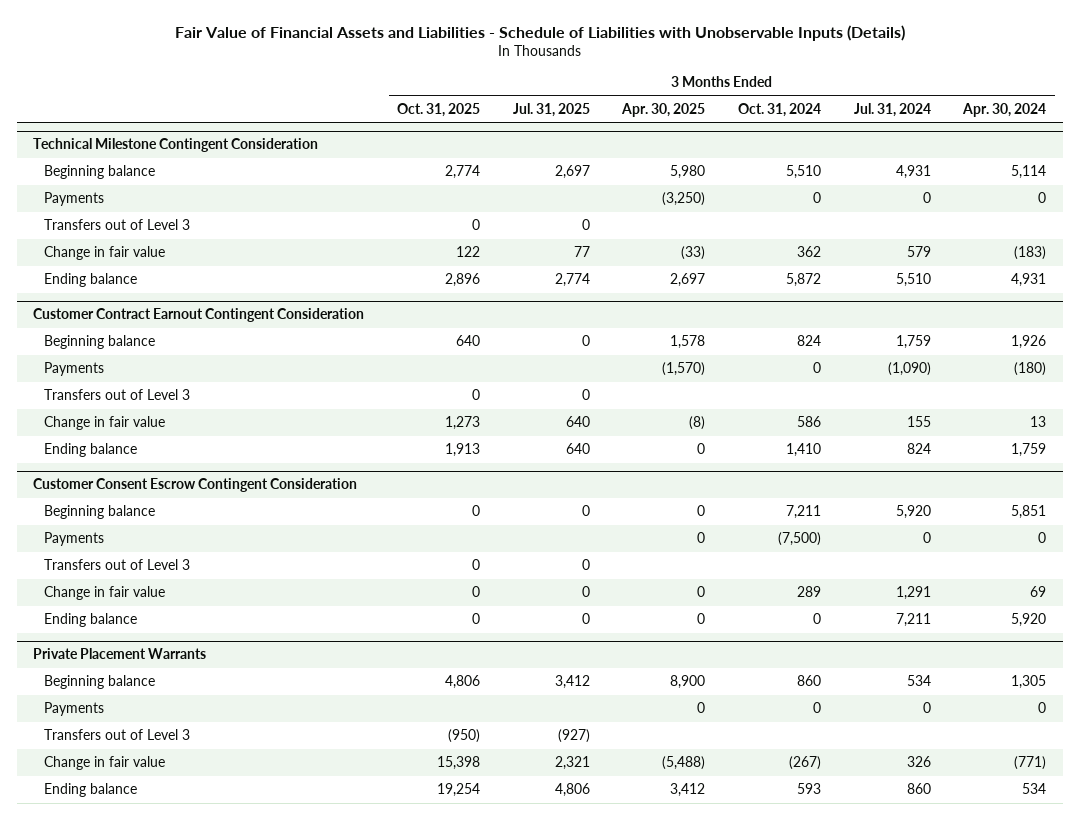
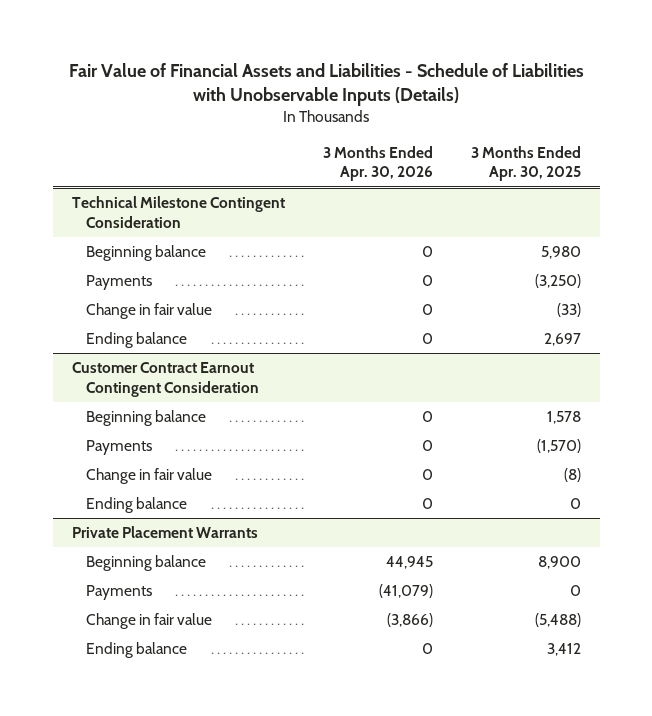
- | 3 Months Ended Oct. 31, 2025 | 3 Months Ended Jul. 31, 2025 | 3 Months Ended Apr. 30, 2025 | 3 Months Ended Oct. 31, 2024 | 3 Months Ended Jul. 31, 2024 | 3 Months Ended Apr. 30, 2024
+ | 3 Months Ended Apr. 30, 2026 | 3 Months Ended Apr. 30, 2025
@ Technical Milestone Contingent Consideration
- Transfers out of Level 3 | 0 | 0 | | | |
@ Customer Contract Earnout Contingent Consideration
- Transfers out of Level 3 | 0 | 0 | | | |
- Customer Consent Escrow Contingent Consideration
- Beginning balance | 0 | 0 | 0 | 7,211 | 5,920 | 5,851
- Payments | | | 0 | (7,500) | 0 | 0
- Transfers out of Level 3 | 0 | 0 | | | |
- Change in fair value | 0 | 0 | 0 | 289 | 1,291 | 69
- Ending balance | 0 | 0 | 0 | 0 | 7,211 | 5,920
@ Private Placement Warrants
- Transfers out of Level 3 | (950) | (927) | | | |

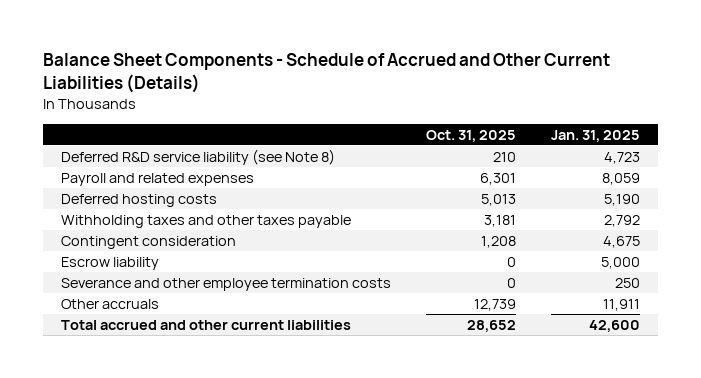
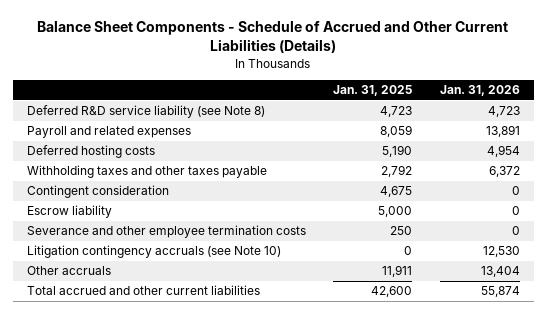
- | Oct. 31, 2025 | Jan. 31, 2025
+ | Jan. 31, 2025 | Jan. 31, 2026
+ Litigation contingency accruals (see Note 10) | 0 | 12,530

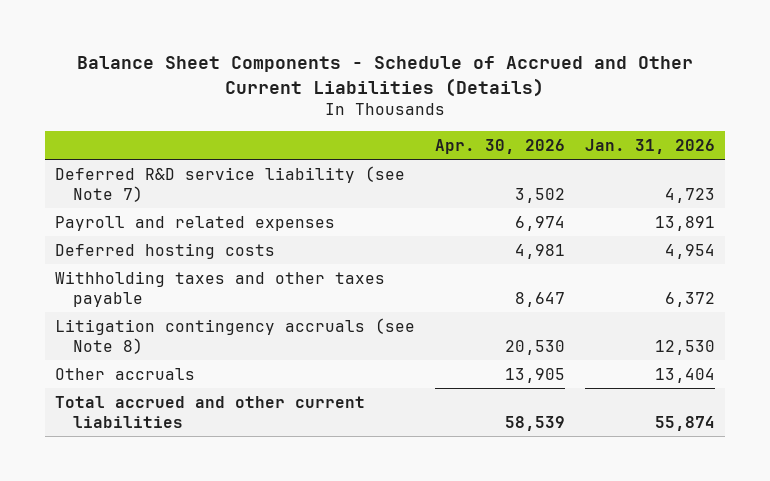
- | Jan. 31, 2025 | Jan. 31, 2026
+ | Apr. 30, 2026 | Jan. 31, 2026
- Deferred R&D service liability (see Note 8) | 4,723 | 4,723
+ Deferred R&D service liability (see Note 7) | 3,502 | 4,723
- Contingent consideration | 4,675 | 0
- Escrow liability | 5,000 | 0
- Severance and other employee termination costs | 250 | 0
- Litigation contingency accruals (see Note 10) | 0 | 12,530
+ Litigation contingency accruals (see Note 8) | 20,530 | 12,530

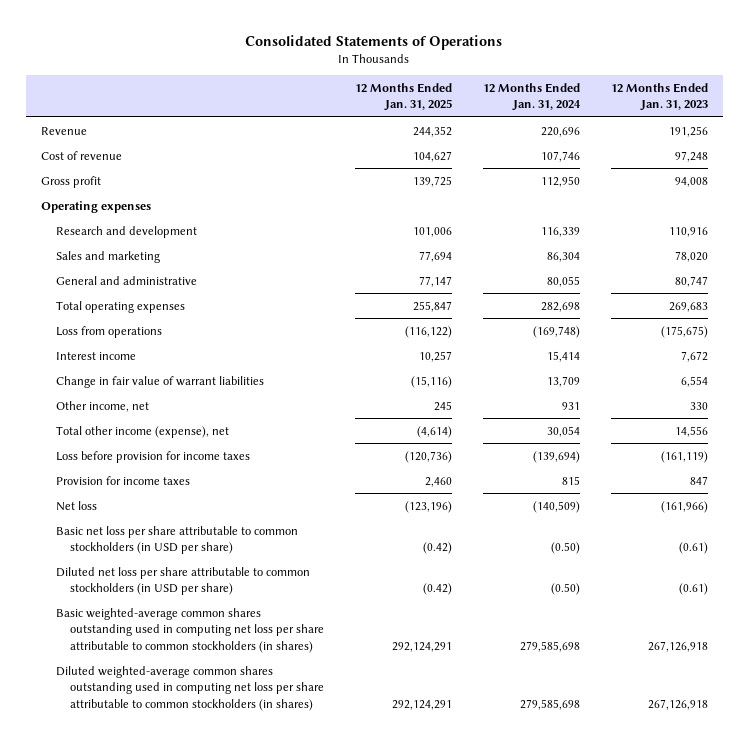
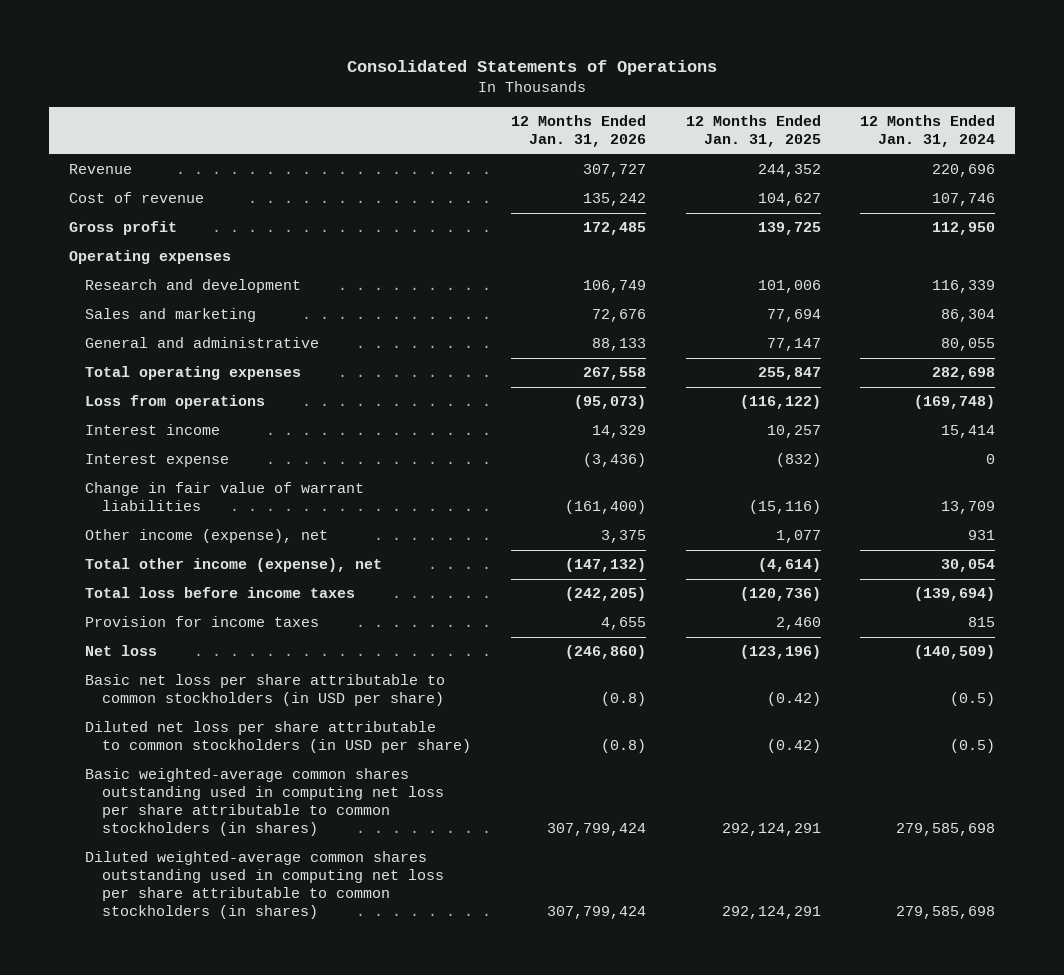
- | 12 Months Ended Jan. 31, 2025 | 12 Months Ended Jan. 31, 2024 | 12 Months Ended Jan. 31, 2023
+ | 12 Months Ended Jan. 31, 2026 | 12 Months Ended Jan. 31, 2025 | 12 Months Ended Jan. 31, 2024
+ Interest expense | (3,436) | (832) | 0
- Other income, net | 245 | 931 | 330
+ Other income (expense), net | 3,375 | 1,077 | 931
- Loss before provision for income taxes | (120,736) | (139,694) | (161,119)
+ Total loss before income taxes | (242,205) | (120,736) | (139,694)
- Basic net loss per share attributable to common stockholders (in USD per share) | (0.42) | (0.50) | (0.61)
- Diluted net loss per share attributable to common stockholders (in USD per share) | (0.42) | (0.50) | (0.61)
+ Basic net loss per share attributable to common stockholders (in USD per share) | (0.8) | (0.42) | (0.5)
+ Diluted net loss per share attributable to common stockholders (in USD per share) | (0.8) | (0.42) | (0.5)

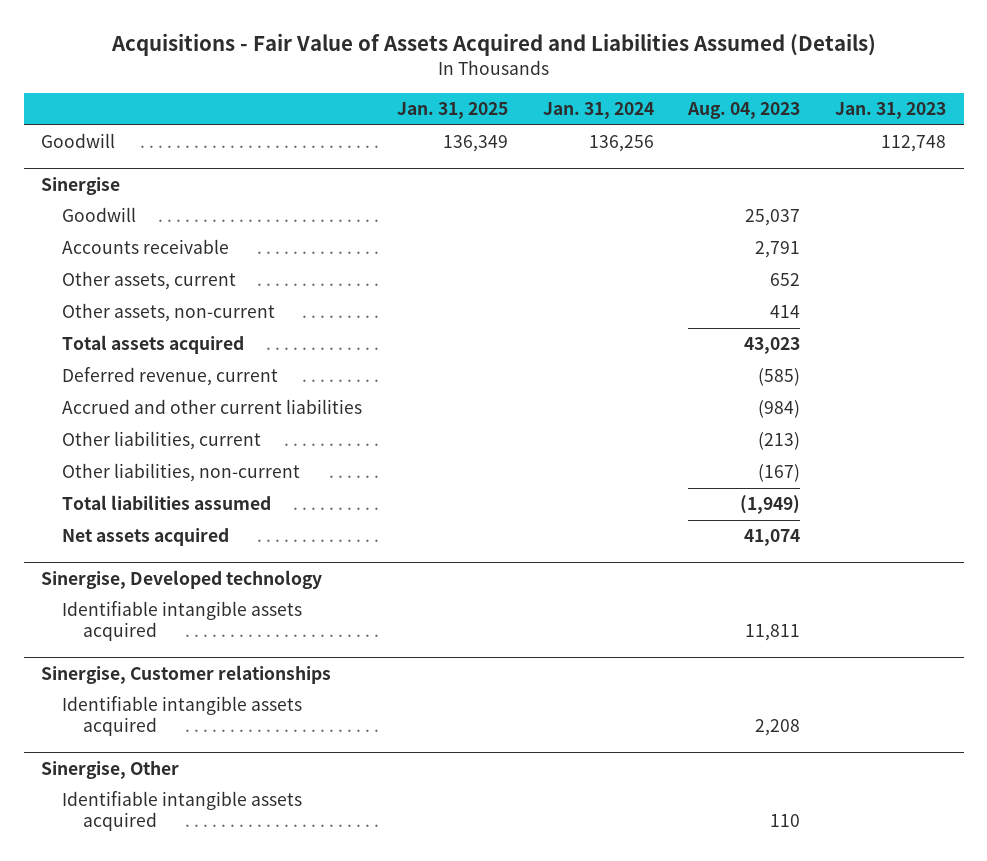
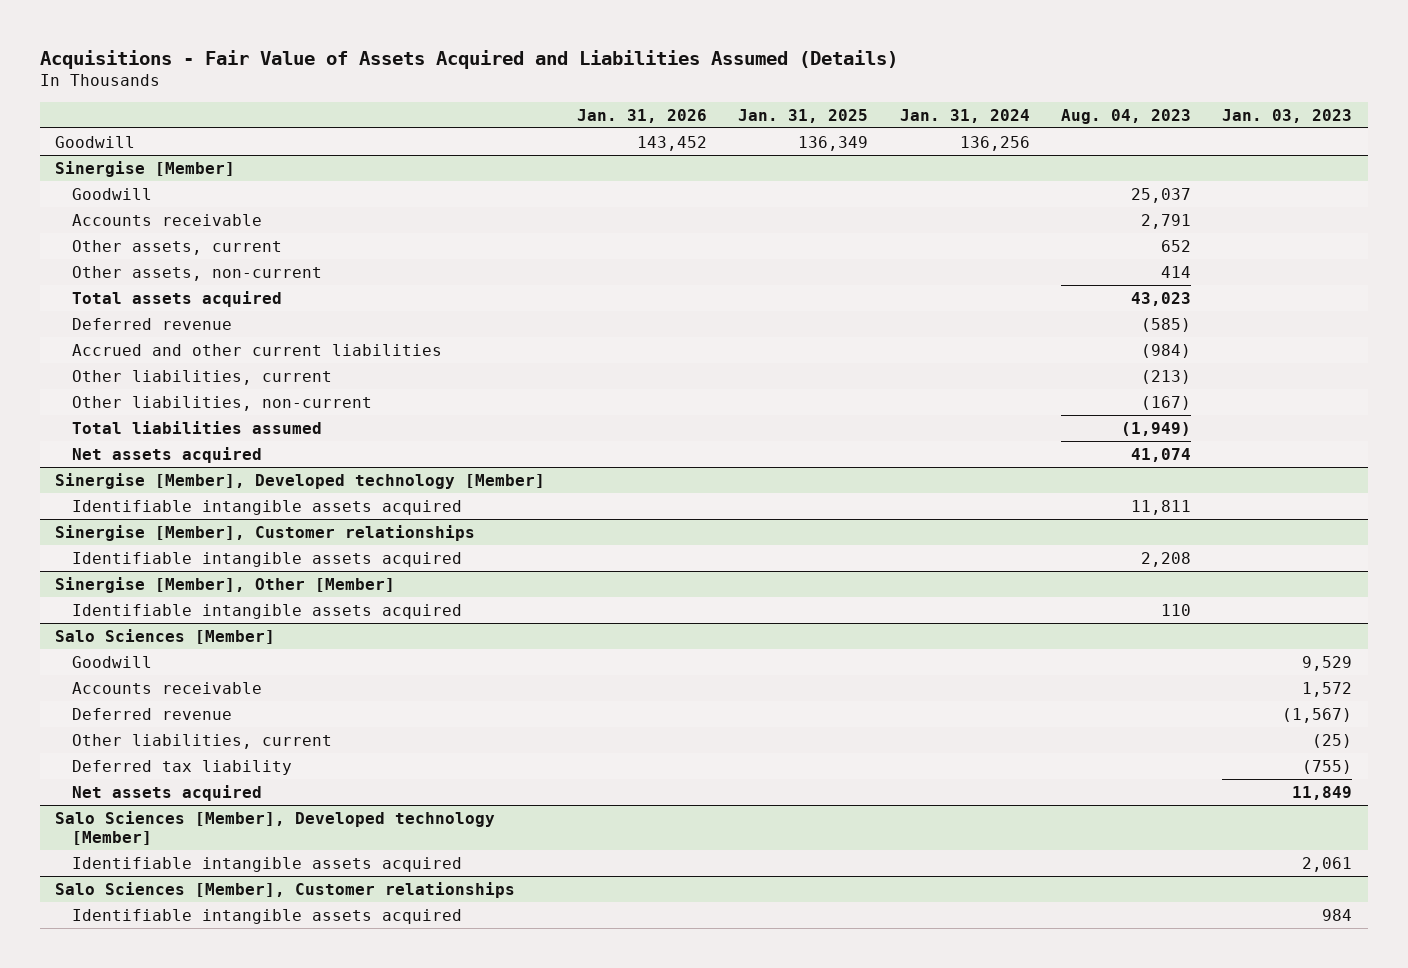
- | Jan. 31, 2025 | Jan. 31, 2024 | Aug. 04, 2023 | Jan. 31, 2023
+ | Jan. 31, 2026 | Jan. 31, 2025 | Jan. 31, 2024 | Aug. 04, 2023 | Jan. 03, 2023
- Sinergise
+ Sinergise [Member]
- Deferred revenue, current | | | (585) |
+ Deferred revenue | | | | (585) |
- Sinergise, Developed technology
+ Sinergise [Member], Developed technology [Member]
- Sinergise, Customer relationships
+ Sinergise [Member], Customer relationships
- Sinergise, Other
+ Sinergise [Member], Other [Member]
+ Salo Sciences [Member]
+ Goodwill | | | | | 9,529
+ Accounts receivable | | | | | 1,572
+ Deferred revenue | | | | | (1,567)
+ Other liabilities, current | | | | | (25)
+ Deferred tax liability | | | | | (755)
+ Net assets acquired | | | | | 11,849
+ Salo Sciences [Member], Developed technology [Member]
+ Identifiable intangible assets acquired | | | | | 2,061
+ Salo Sciences [Member], Customer relationships
+ Identifiable intangible assets acquired | | | | | 984

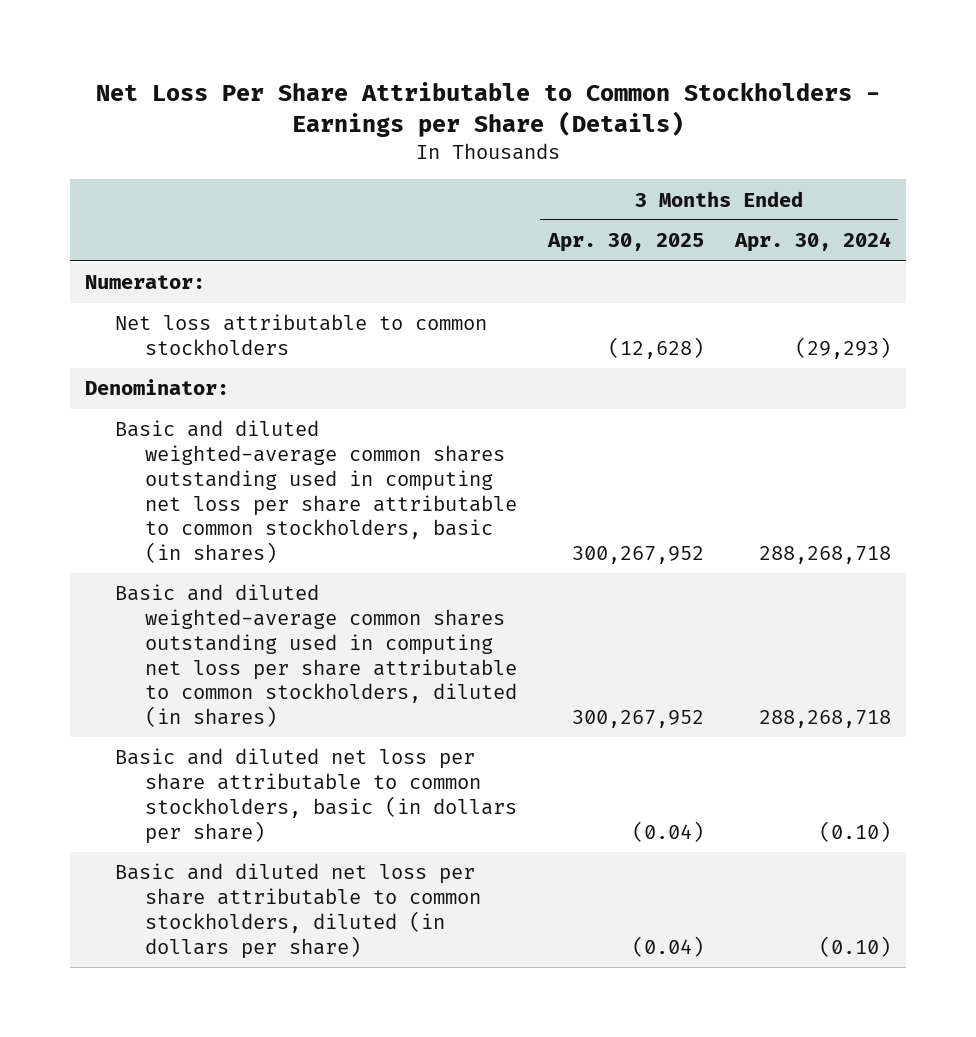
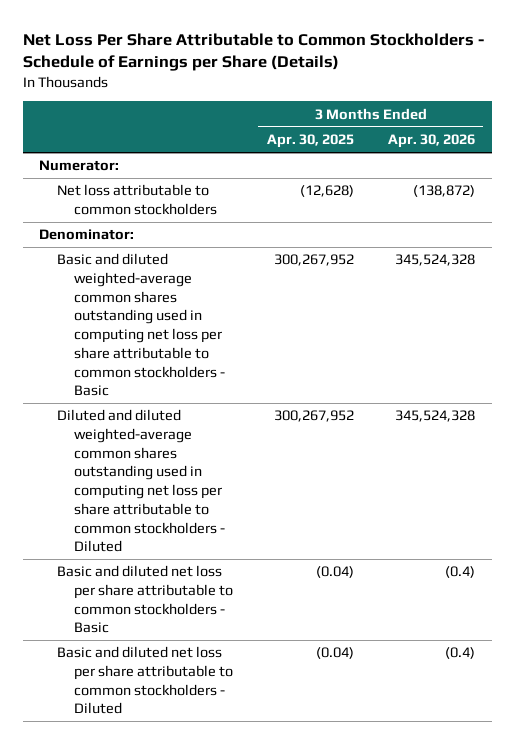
- Net Loss Per Share Attributable to Common Stockholders - Earnings per Share (Details)
+ Net Loss Per Share Attributable to Common Stockholders - Schedule of Earnings per Share (Details)
- | 3 Months Ended Apr. 30, 2025 | 3 Months Ended Apr. 30, 2024
+ | 3 Months Ended Apr. 30, 2025 | 3 Months Ended Apr. 30, 2026
- Basic and diluted weighted-average common shares outstanding used in computing net loss per share attributable to common stockholders, basic (in shares) | 300,267,952 | 288,268,718
- Basic and diluted weighted-average common shares outstanding used in computing net loss per share attributable to common stockholders, diluted (in shares) | 300,267,952 | 288,268,718
- Basic and diluted net loss per share attributable to common stockholders, basic (in dollars per share) | (0.04) | (0.10)
- Basic and diluted net loss per share attributable to common stockholders, diluted (in dollars per share) | (0.04) | (0.10)
+ Basic and diluted weighted-average common shares outstanding used in computing net loss per share attributable to common stockholders - Basic | 300,267,952 | 345,524,328
+ Diluted and diluted weighted-average common shares outstanding used in computing net loss per share attributable to common stockholders - Diluted | 300,267,952 | 345,524,328
+ Basic and diluted net loss per share attributable to common stockholders - Basic | (0.04) | (0.4)
+ Basic and diluted net loss per share attributable to common stockholders - Diluted | (0.04) | (0.4)

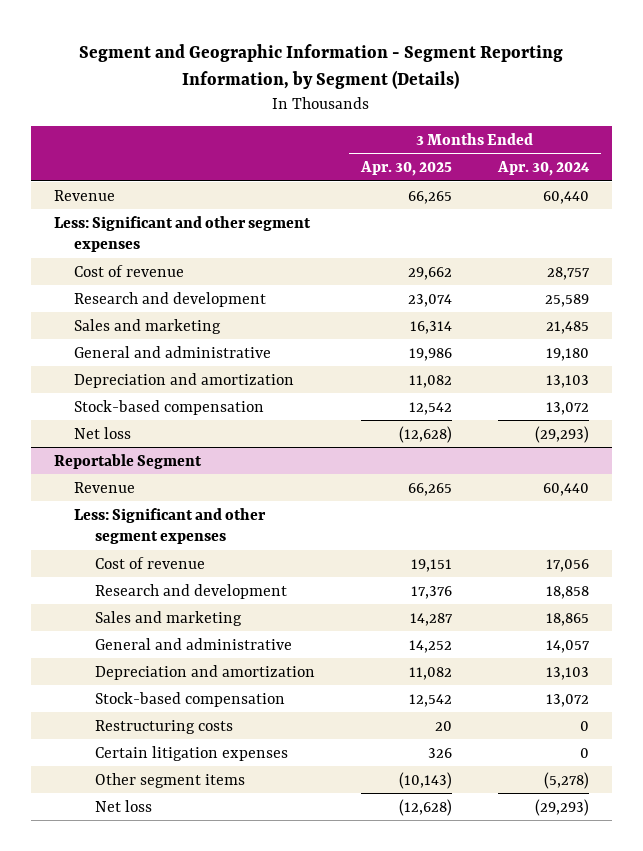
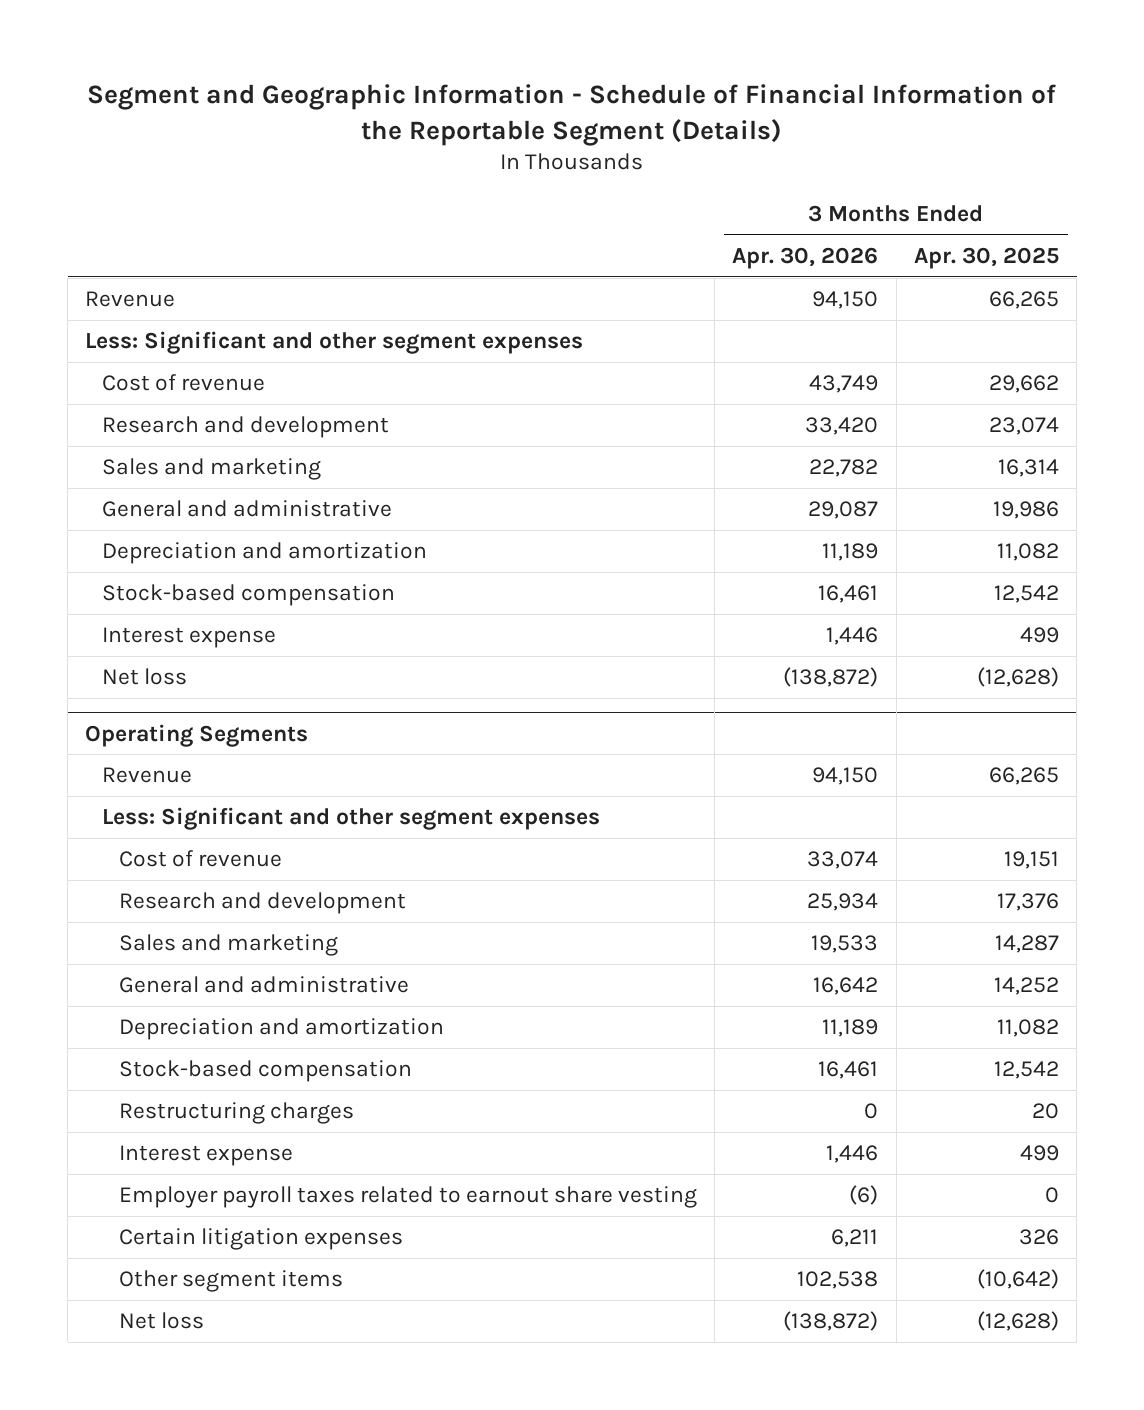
- Segment and Geographic Information - Segment Reporting Information, by Segment (Details)
+ Segment and Geographic Information - Schedule of Financial Information of the Reportable Segment (Details)
- | 3 Months Ended Apr. 30, 2025 | 3 Months Ended Apr. 30, 2024
+ | 3 Months Ended Apr. 30, 2026 | 3 Months Ended Apr. 30, 2025
+ Interest expense | 1,446 | 499
- Reportable Segment
+ Operating Segments
- Restructuring costs | 20 | 0
+ Restructuring charges | 0 | 20
+ Interest expense | 1,446 | 499
+ Employer payroll taxes related to earnout share vesting | (6) | 0
- Other segment items | (10,143) | (5,278)
+ Other segment items | 102,538 | (10,642)

